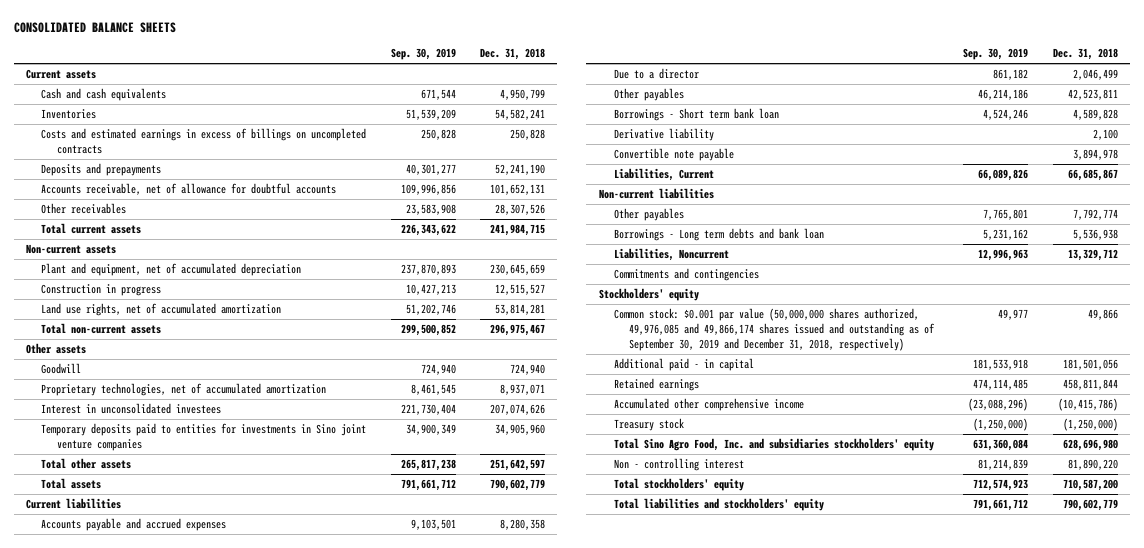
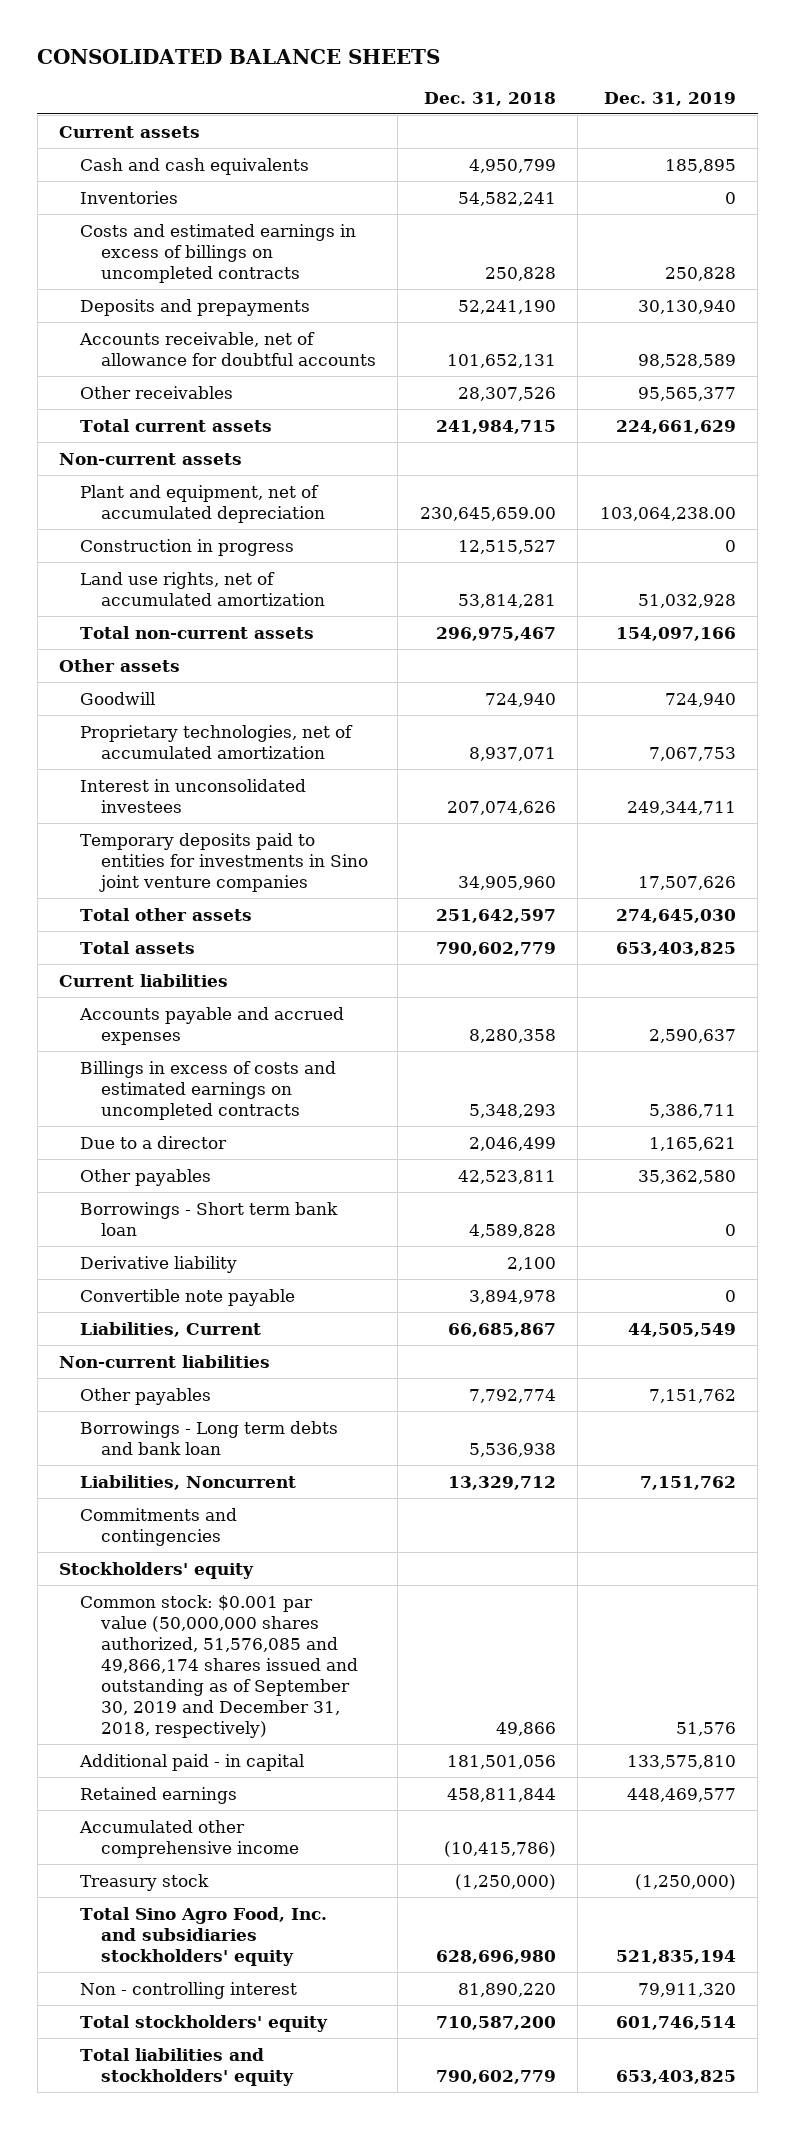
- | Sep. 30, 2019 | Dec. 31, 2018
+ | Dec. 31, 2018 | Dec. 31, 2019
- Plant and equipment, net of accumulated depreciation | 237,870,893 | 230,645,659
+ Plant and equipment, net of accumulated depreciation | 230,645,659.00 | 103,064,238.00
+ Billings in excess of costs and estimated earnings on uncompleted contracts | 5,348,293 | 5,386,711
- Common stock: $0.001 par value (50,000,000 shares authorized, 49,976,085 and 49,866,174 shares issued and outstanding as of September 30, 2019 and December 31, 2018, respectively) | 49,977 | 49,866
+ Common stock: $0.001 par value (50,000,000 shares authorized, 51,576,085 and 49,866,174 shares issued and outstanding as of September 30, 2019 and December 31, 2018, respectively) | 49,866 | 51,576

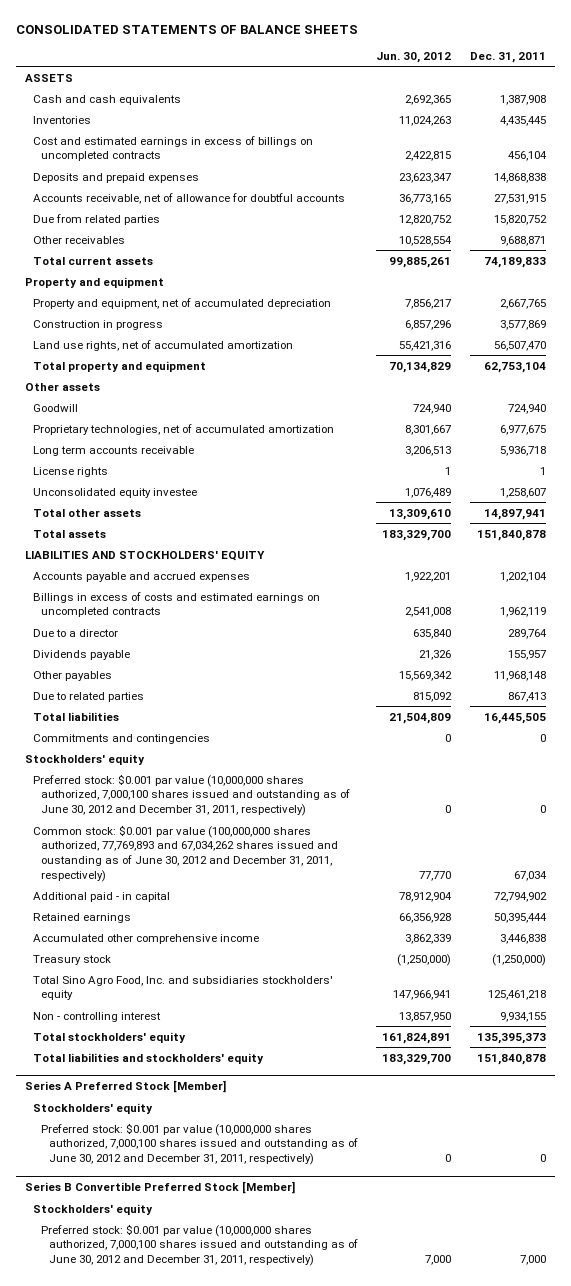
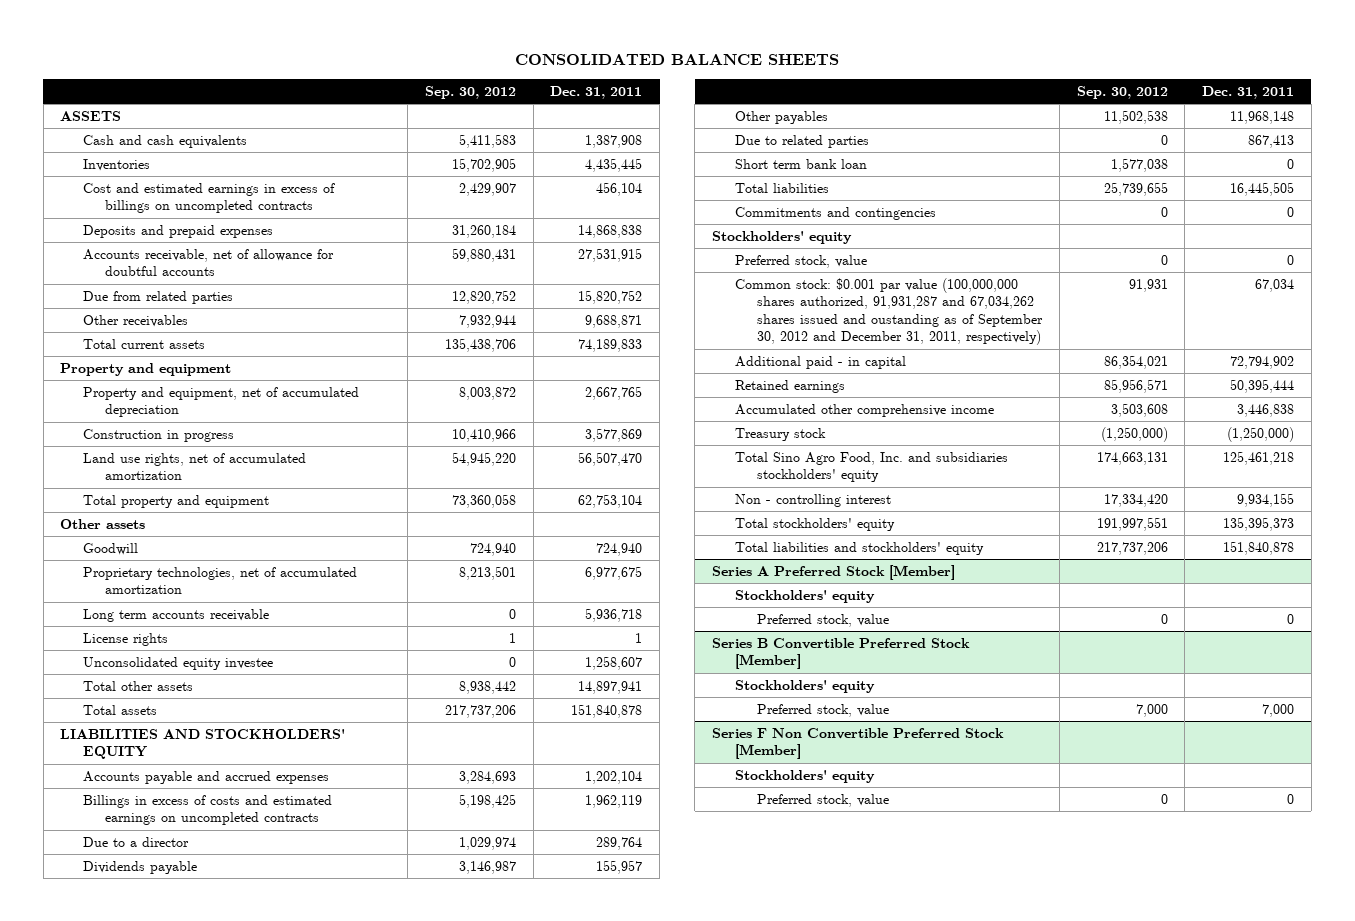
- CONSOLIDATED STATEMENTS OF BALANCE SHEETS
+ CONSOLIDATED BALANCE SHEETS
- | Jun. 30, 2012 | Dec. 31, 2011
+ | Sep. 30, 2012 | Dec. 31, 2011
+ Short term bank loan | 1,577,038 | 0
- Preferred stock: $0.001 par value (10,000,000 shares authorized, 7,000,100 shares issued and outstanding as of June 30, 2012 and December 31, 2011, respectively) | 0 | 0
- Common stock: $0.001 par value (100,000,000 shares authorized, 77,769,893 and 67,034,262 shares issued and oustanding as of June 30, 2012 and December 31, 2011, respectively) | 77,770 | 67,034
+ Preferred stock, value | 0 | 0
+ Common stock: $0.001 par value (100,000,000 shares authorized, 91,931,287 and 67,034,262 shares issued and oustanding as of September 30, 2012 and December 31, 2011, respectively) | 91,931 | 67,034
@ Series A Preferred Stock [Member]
- Preferred stock: $0.001 par value (10,000,000 shares authorized, 7,000,100 shares issued and outstanding as of June 30, 2012 and December 31, 2011, respectively) | 0 | 0
+ Preferred stock, value | 0 | 0
@ Series B Convertible Preferred Stock [Member]
- Preferred stock: $0.001 par value (10,000,000 shares authorized, 7,000,100 shares issued and outstanding as of June 30, 2012 and December 31, 2011, respectively) | 7,000 | 7,000
+ Preferred stock, value | 7,000 | 7,000
+ Series F Non Convertible Preferred Stock [Member]
+ Stockholders' equity
+ Preferred stock, value | 0 | 0

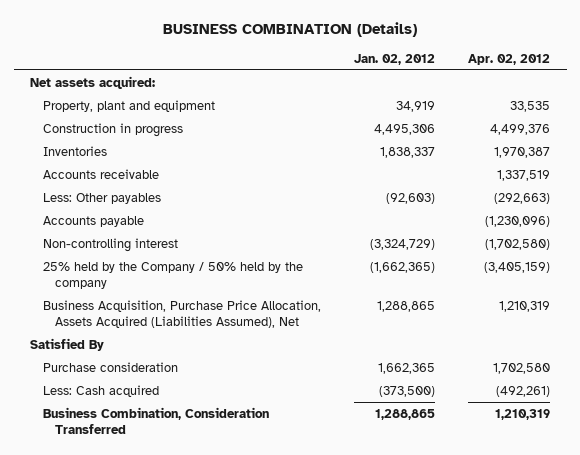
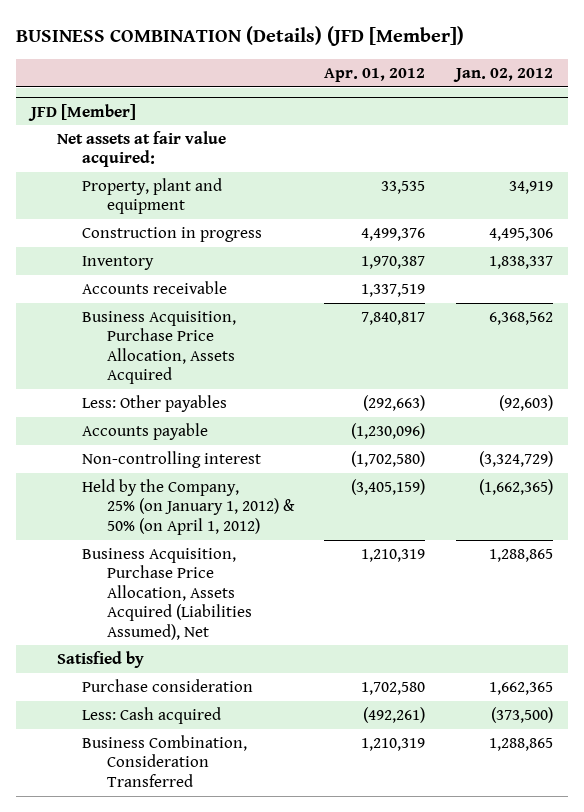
- BUSINESS COMBINATION (Details)
+ BUSINESS COMBINATION (Details) (JFD [Member])
- | Jan. 02, 2012 | Apr. 02, 2012
+ | Apr. 01, 2012 | Jan. 02, 2012
- Net assets acquired:
+ JFD [Member]
+ Net assets at fair value acquired:
- Inventories | 1,838,337 | 1,970,387
+ Inventory | 1,970,387 | 1,838,337
+ Business Acquisition, Purchase Price Allocation, Assets Acquired | 7,840,817 | 6,368,562
- 25% held by the Company / 50% held by the company | (1,662,365) | (3,405,159)
+ Held by the Company, 25% (on January 1, 2012) & 50% (on April 1, 2012) | (3,405,159) | (1,662,365)
- Satisfied By
+ Satisfied by

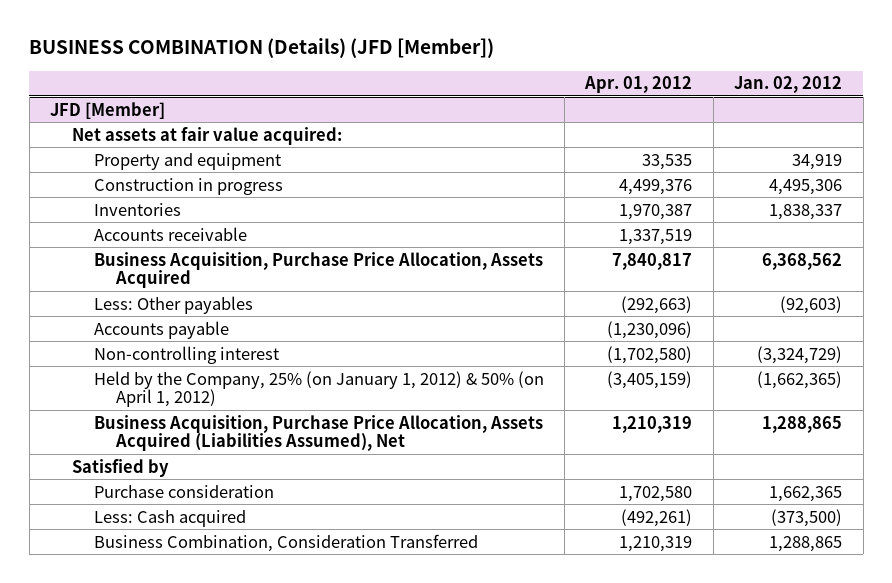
@ JFD [Member]
- Property, plant and equipment | 33,535 | 34,919
+ Property and equipment | 33,535 | 34,919
- Inventory | 1,970,387 | 1,838,337
+ Inventories | 1,970,387 | 1,838,337

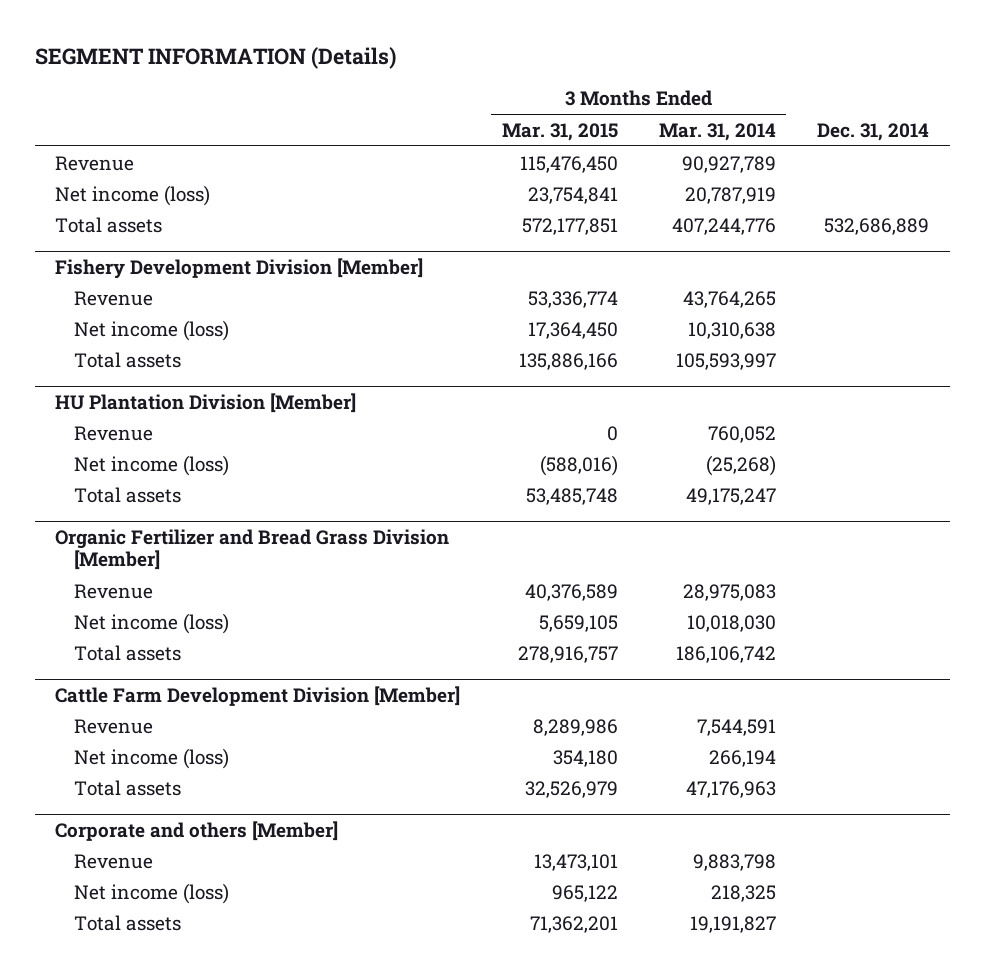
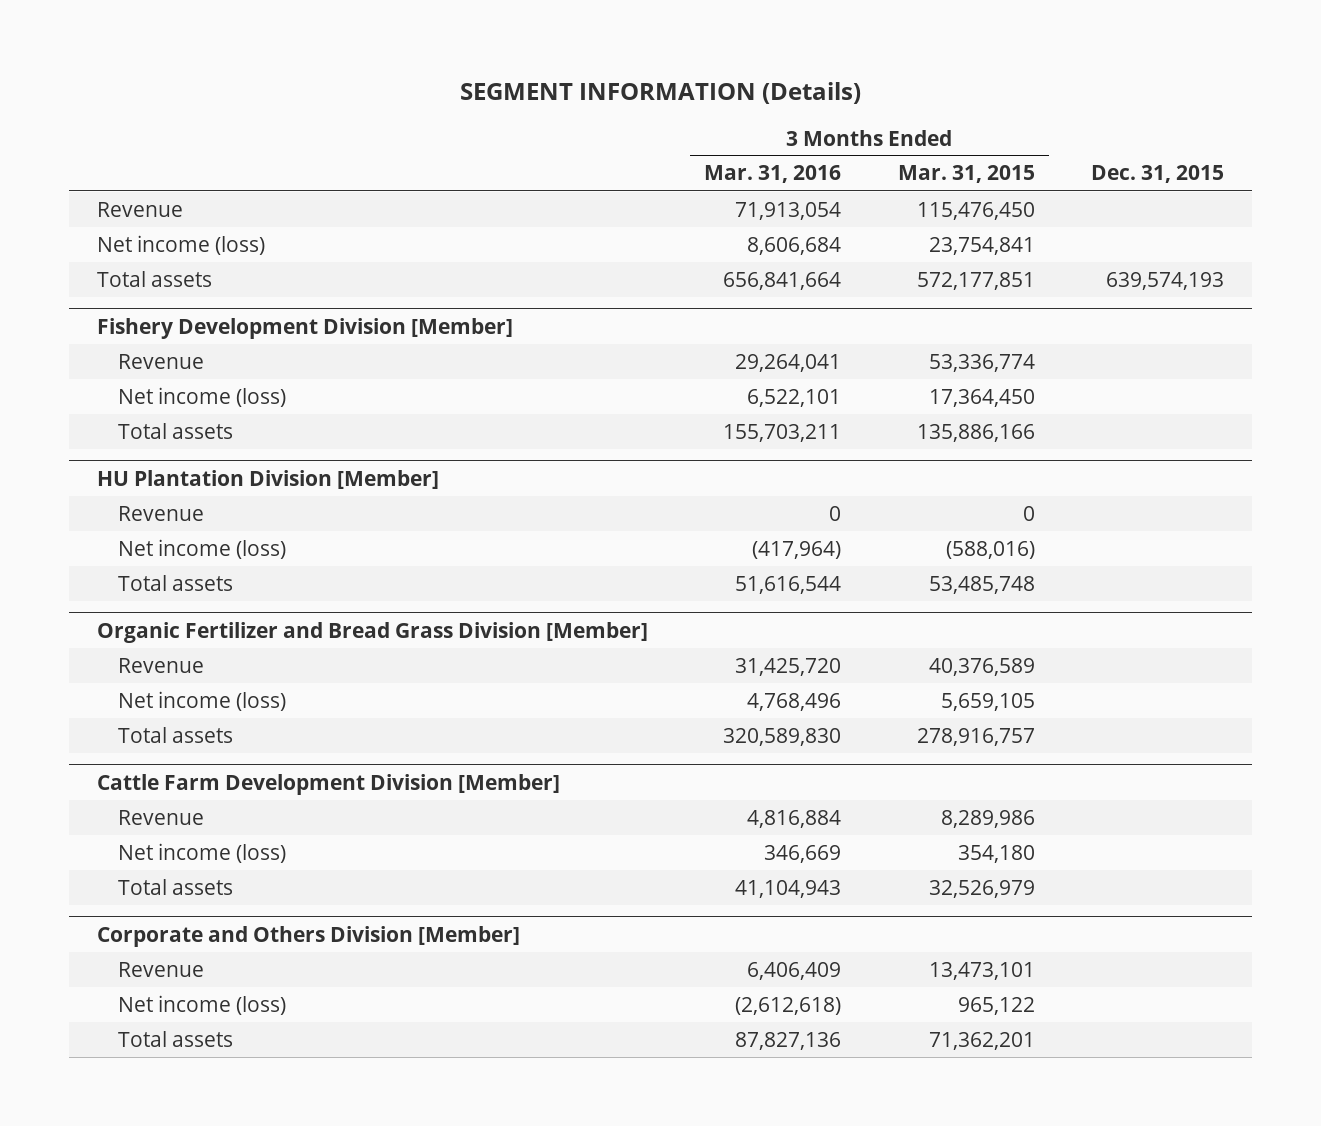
- | 3 Months Ended Mar. 31, 2015 | 3 Months Ended Mar. 31, 2014 | Dec. 31, 2014
+ | 3 Months Ended Mar. 31, 2016 | 3 Months Ended Mar. 31, 2015 | Dec. 31, 2015
- Corporate and others [Member]
+ Corporate and Others Division [Member]

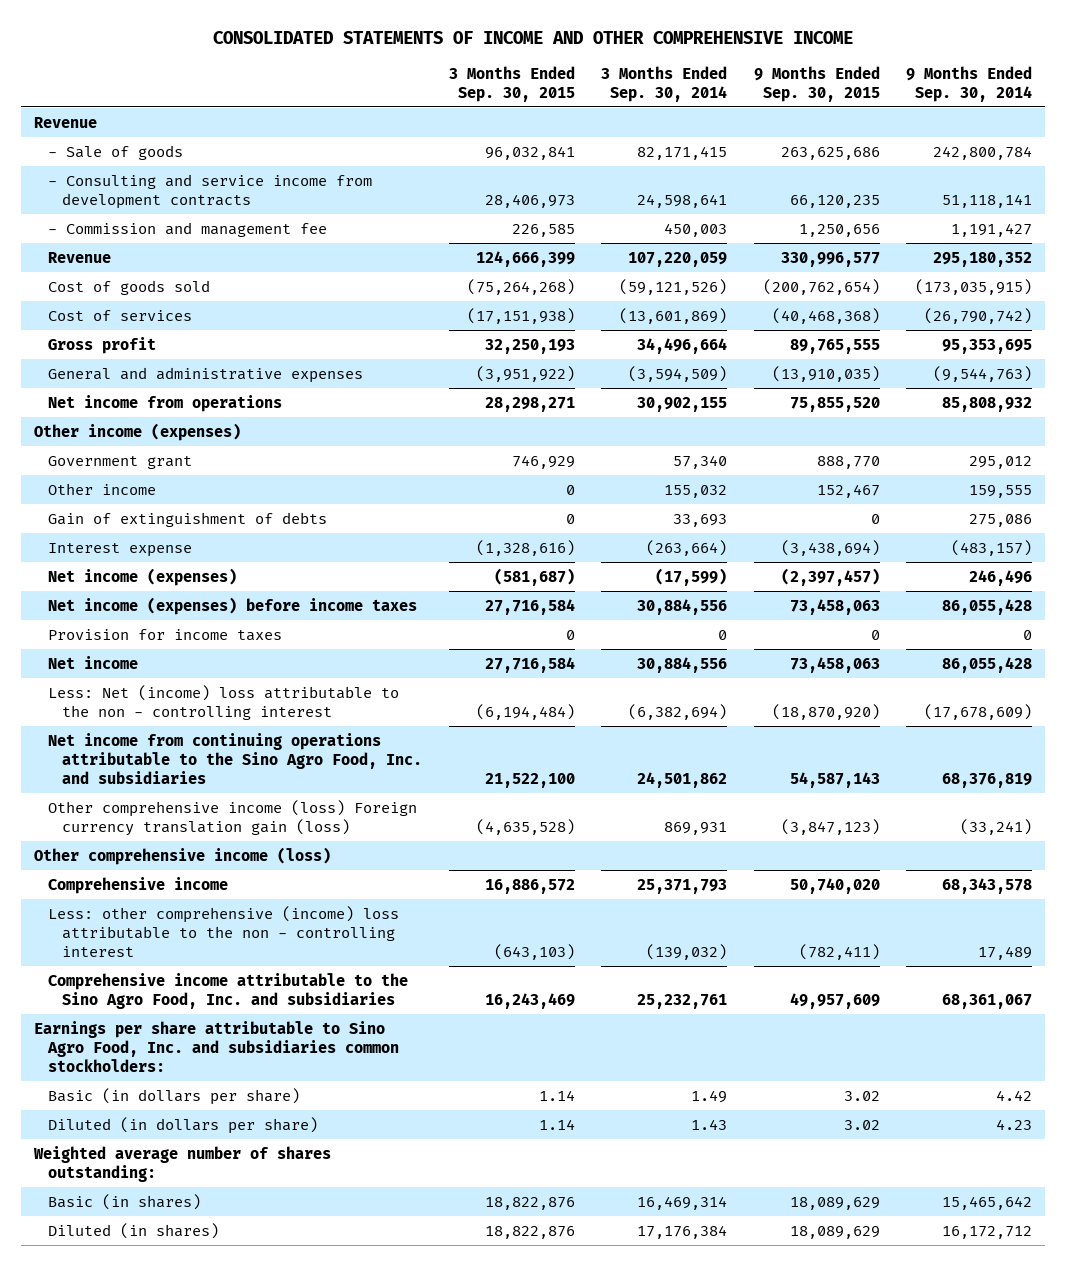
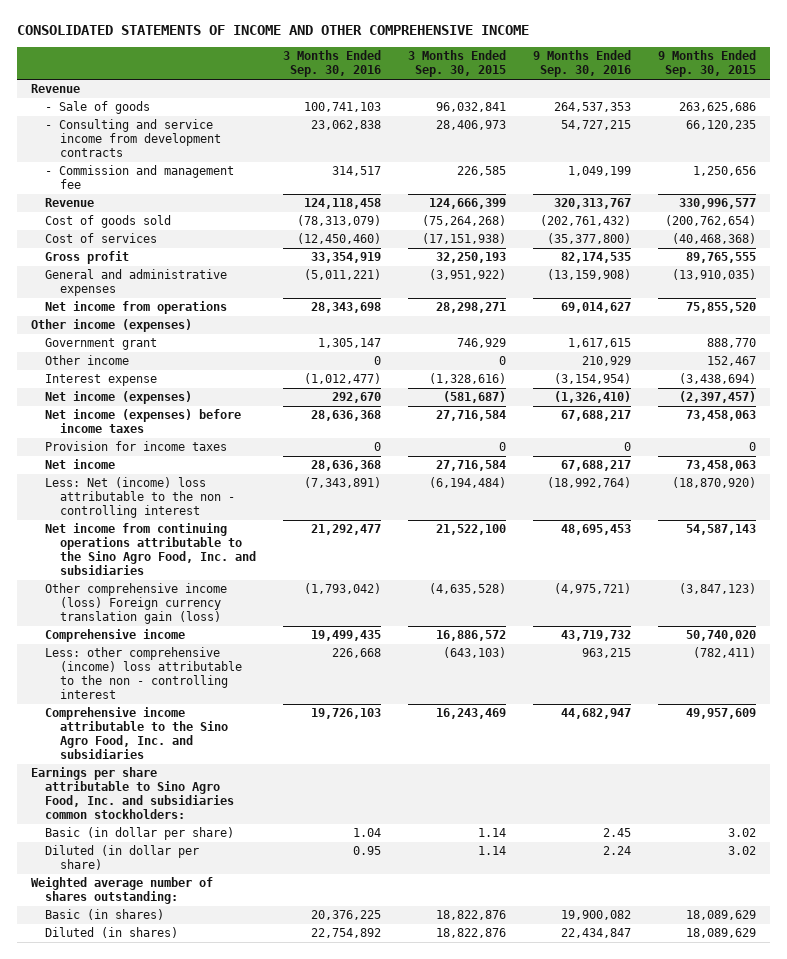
- | 3 Months Ended Sep. 30, 2015 | 3 Months Ended Sep. 30, 2014 | 9 Months Ended Sep. 30, 2015 | 9 Months Ended Sep. 30, 2014
+ | 3 Months Ended Sep. 30, 2016 | 3 Months Ended Sep. 30, 2015 | 9 Months Ended Sep. 30, 2016 | 9 Months Ended Sep. 30, 2015
- Gain of extinguishment of debts | 0 | 33,693 | 0 | 275,086
- Other comprehensive income (loss)
- Basic (in dollars per share) | 1.14 | 1.49 | 3.02 | 4.42
- Diluted (in dollars per share) | 1.14 | 1.43 | 3.02 | 4.23
+ Basic (in dollar per share) | 1.04 | 1.14 | 2.45 | 3.02
+ Diluted (in dollar per share) | 0.95 | 1.14 | 2.24 | 3.02

